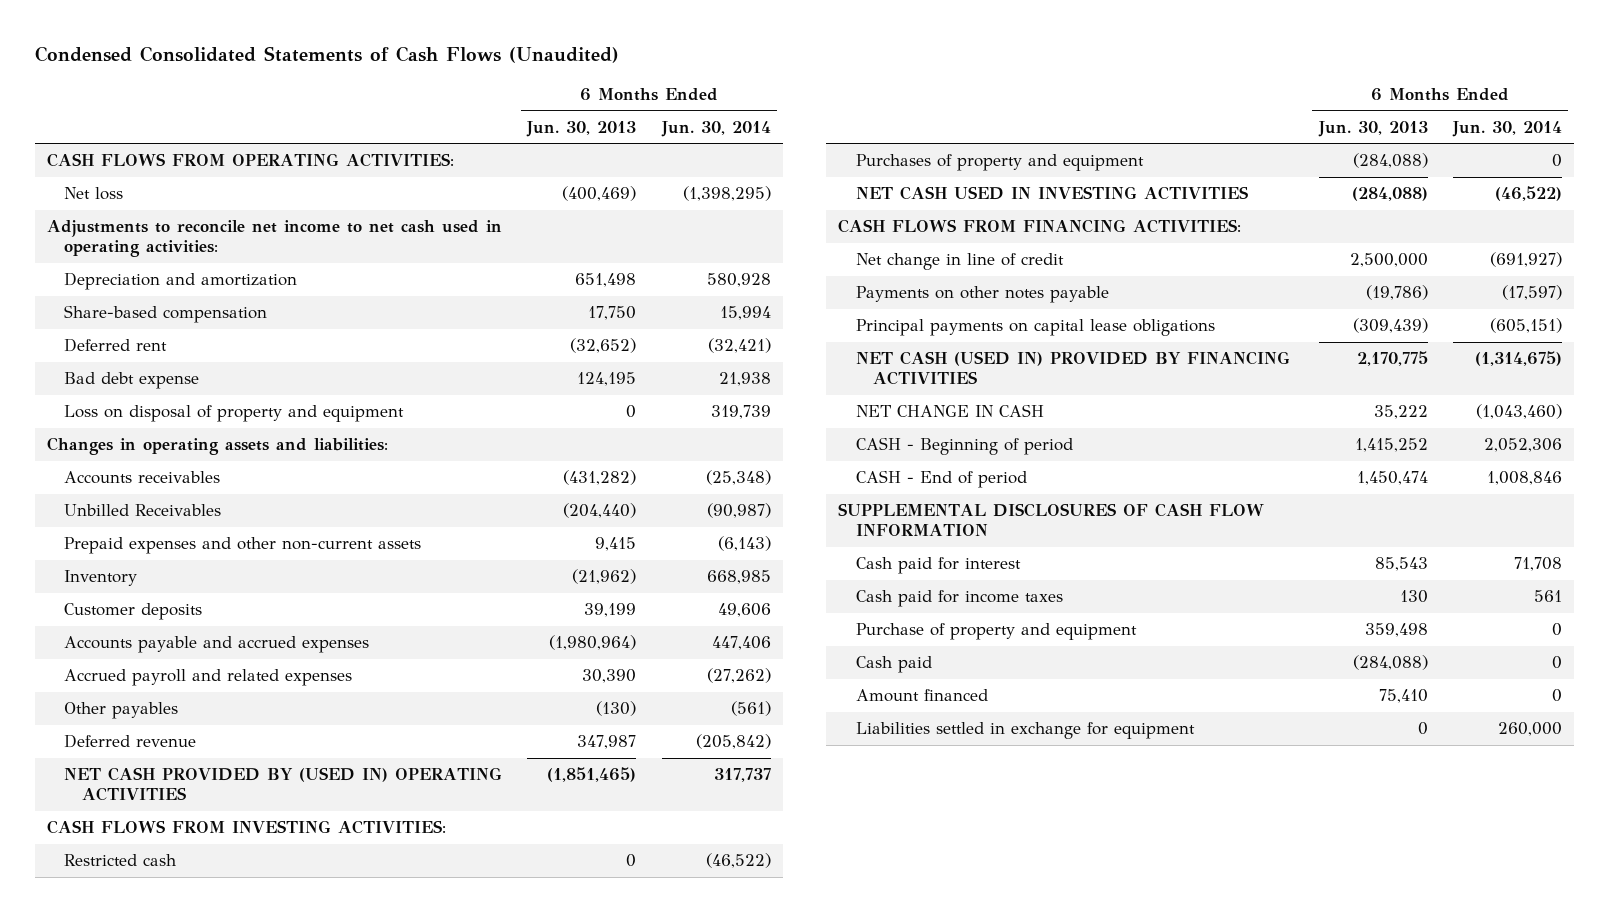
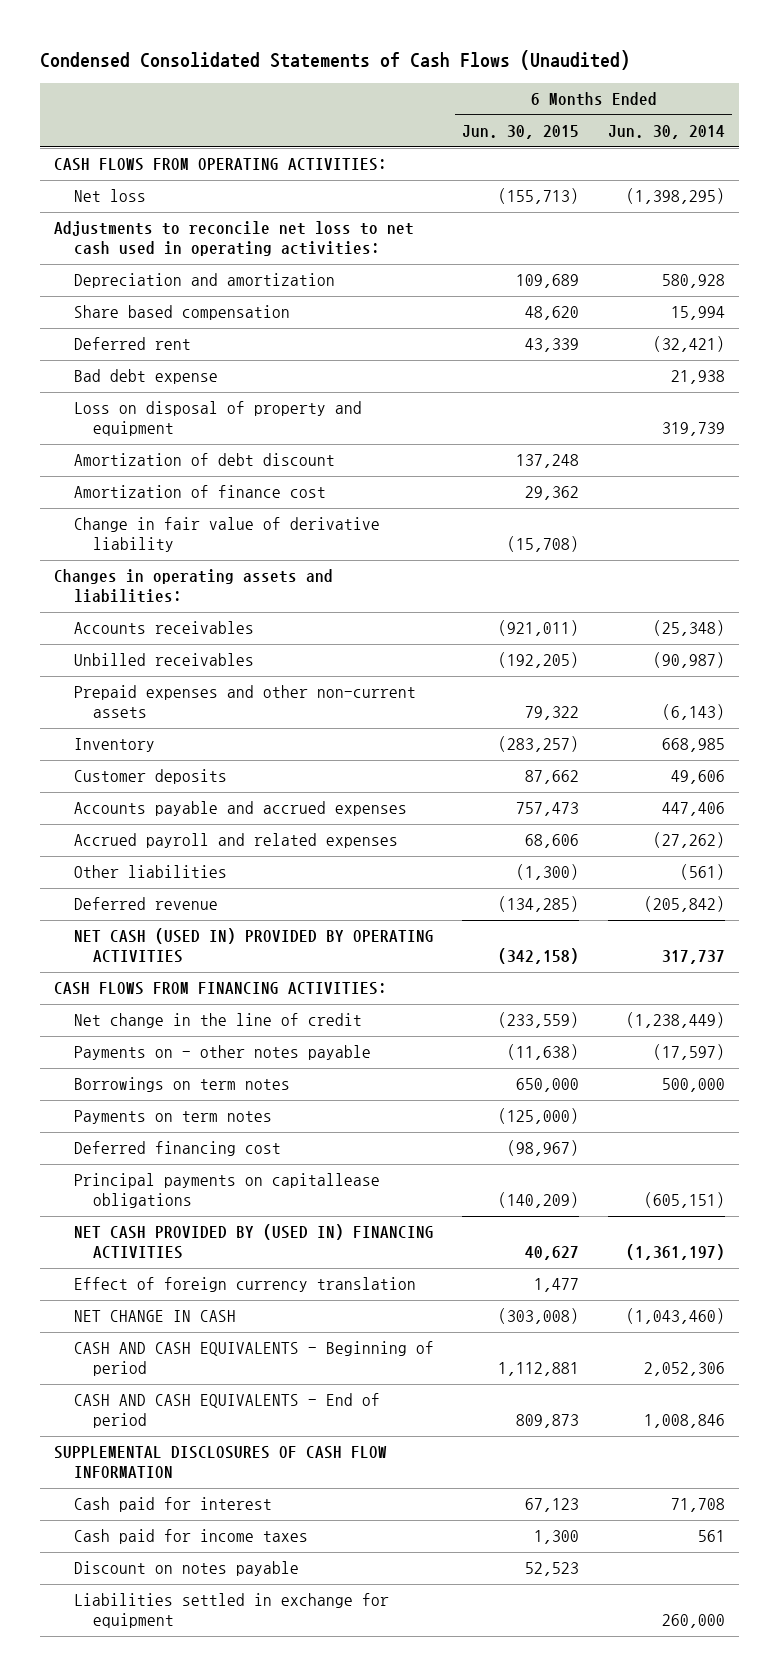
- | 6 Months Ended Jun. 30, 2013 | 6 Months Ended Jun. 30, 2014
+ | 6 Months Ended Jun. 30, 2015 | 6 Months Ended Jun. 30, 2014
- Adjustments to reconcile net income to net cash used in operating activities:
+ Adjustments to reconcile net loss to net cash used in operating activities:
- Share-based compensation | 17,750 | 15,994
+ Share based compensation | 48,620 | 15,994
+ Amortization of debt discount | 137,248 |
+ Amortization of finance cost | 29,362 |
+ Change in fair value of derivative liability | (15,708) |
- Unbilled Receivables | (204,440) | (90,987)
+ Unbilled receivables | (192,205) | (90,987)
- Other payables | (130) | (561)
+ Other liabilities | (1,300) | (561)
- NET CASH PROVIDED BY (USED IN) OPERATING ACTIVITIES | (1,851,465) | 317,737
- CASH FLOWS FROM INVESTING ACTIVITIES:
- Restricted cash | 0 | (46,522)
- Purchases of property and equipment | (284,088) | 0
- NET CASH USED IN INVESTING ACTIVITIES | (284,088) | (46,522)
+ NET CASH (USED IN) PROVIDED BY OPERATING ACTIVITIES | (342,158) | 317,737
- Net change in line of credit | 2,500,000 | (691,927)
- Payments on other notes payable | (19,786) | (17,597)
- Principal payments on capital lease obligations | (309,439) | (605,151)
- NET CASH (USED IN) PROVIDED BY FINANCING ACTIVITIES | 2,170,775 | (1,314,675)
+ Net change in the line of credit | (233,559) | (1,238,449)
+ Payments on - other notes payable | (11,638) | (17,597)
+ Borrowings on term notes | 650,000 | 500,000
+ Payments on term notes | (125,000) |
+ Deferred financing cost | (98,967) |
+ Principal payments on capitallease obligations | (140,209) | (605,151)
+ NET CASH PROVIDED BY (USED IN) FINANCING ACTIVITIES | 40,627 | (1,361,197)
+ Effect of foreign currency translation | 1,477 |
- CASH - Beginning of period | 1,415,252 | 2,052,306
- CASH - End of period | 1,450,474 | 1,008,846
+ CASH AND CASH EQUIVALENTS - Beginning of period | 1,112,881 | 2,052,306
+ CASH AND CASH EQUIVALENTS - End of period | 809,873 | 1,008,846
- Purchase of property and equipment | 359,498 | 0
- Cash paid | (284,088) | 0
- Amount financed | 75,410 | 0
+ Discount on notes payable | 52,523 |

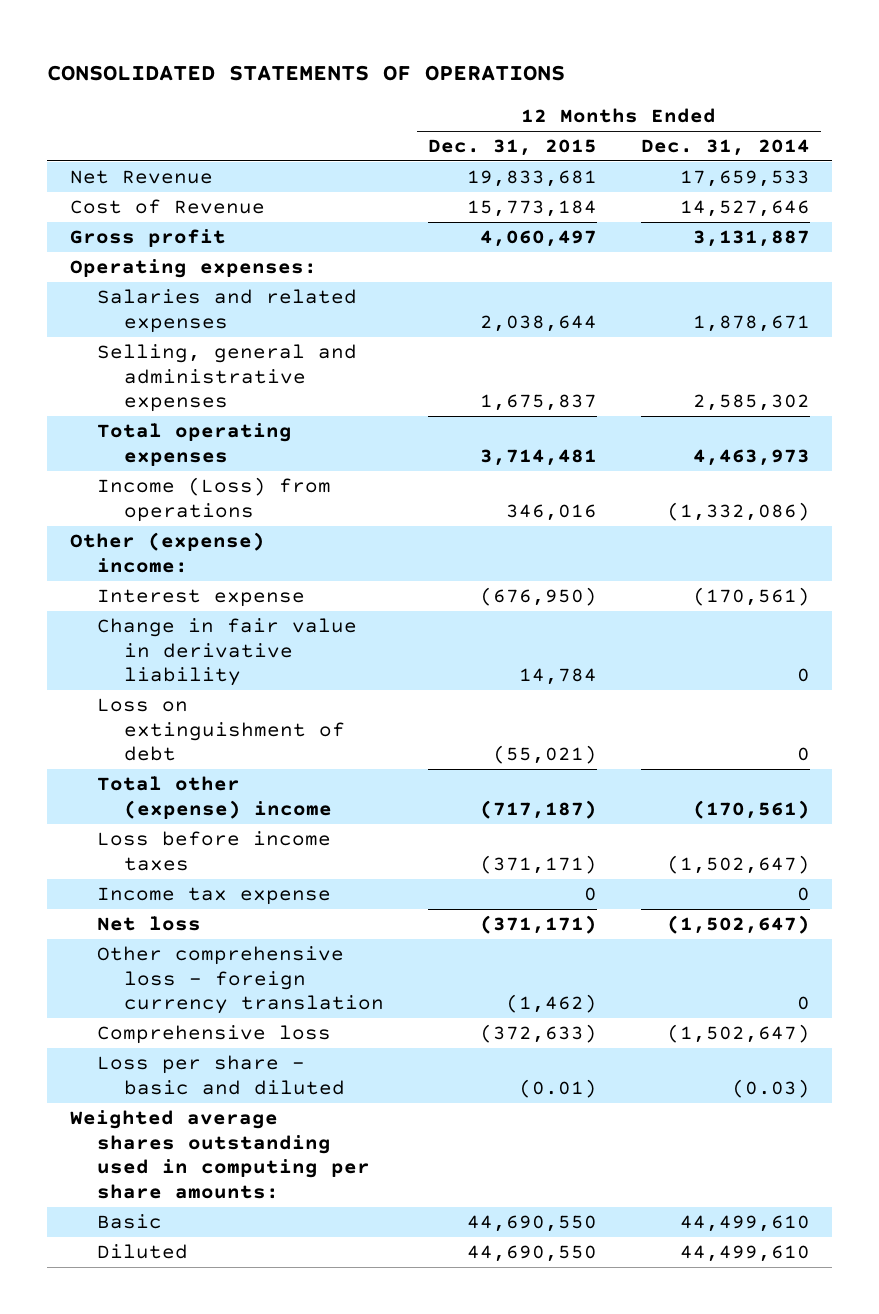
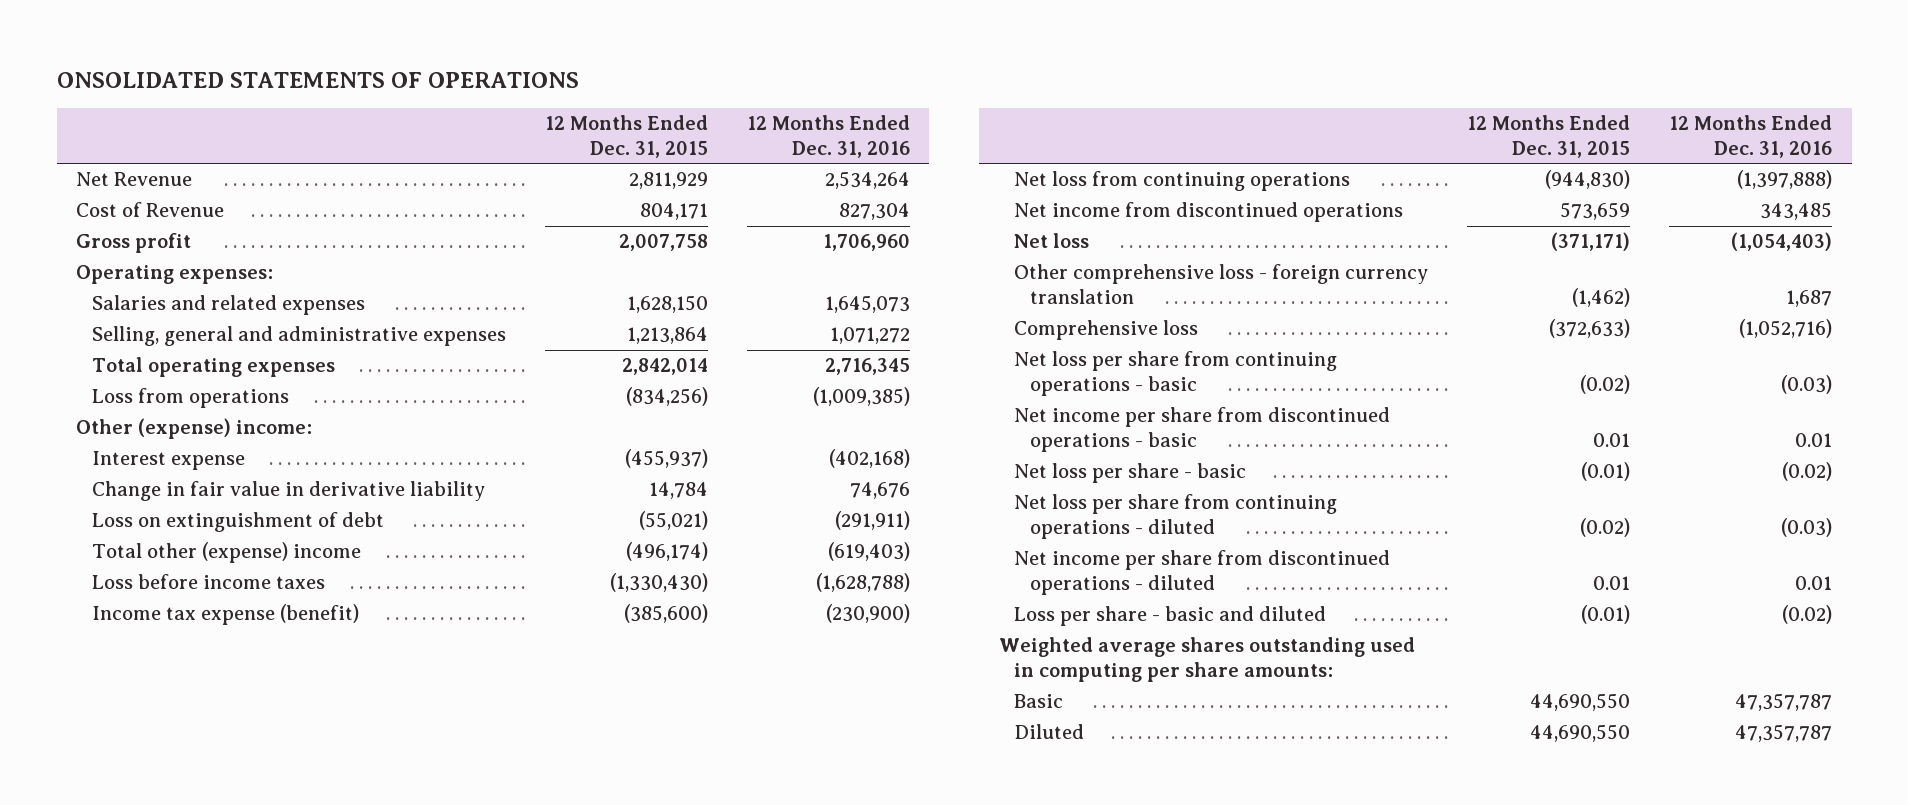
- CONSOLIDATED STATEMENTS OF OPERATIONS
+ ONSOLIDATED STATEMENTS OF OPERATIONS
- | 12 Months Ended Dec. 31, 2015 | 12 Months Ended Dec. 31, 2014
+ | 12 Months Ended Dec. 31, 2015 | 12 Months Ended Dec. 31, 2016
- Net Revenue | 19,833,681 | 17,659,533
- Cost of Revenue | 15,773,184 | 14,527,646
- Gross profit | 4,060,497 | 3,131,887
+ Net Revenue | 2,811,929 | 2,534,264
+ Cost of Revenue | 804,171 | 827,304
+ Gross profit | 2,007,758 | 1,706,960
- Salaries and related expenses | 2,038,644 | 1,878,671
- Selling, general and administrative expenses | 1,675,837 | 2,585,302
- Total operating expenses | 3,714,481 | 4,463,973
- Income (Loss) from operations | 346,016 | (1,332,086)
+ Salaries and related expenses | 1,628,150 | 1,645,073
+ Selling, general and administrative expenses | 1,213,864 | 1,071,272
+ Total operating expenses | 2,842,014 | 2,716,345
+ Loss from operations | (834,256) | (1,009,385)
- Interest expense | (676,950) | (170,561)
+ Interest expense | (455,937) | (402,168)
- Total other (expense) income | (717,187) | (170,561)
- Loss before income taxes | (371,171) | (1,502,647)
- Income tax expense | 0 | 0
+ Total other (expense) income | (496,174) | (619,403)
+ Loss before income taxes | (1,330,430) | (1,628,788)
+ Income tax expense (benefit) | (385,600) | (230,900)
+ Net loss from continuing operations | (944,830) | (1,397,888)
+ Net income from discontinued operations | 573,659 | 343,485
+ Net loss per share from continuing operations - basic | (0.02) | (0.03)
+ Net income per share from discontinued operations - basic | 0.01 | 0.01
+ Net loss per share - basic | (0.01) | (0.02)
+ Net loss per share from continuing operations - diluted | (0.02) | (0.03)
+ Net income per share from discontinued operations - diluted | 0.01 | 0.01

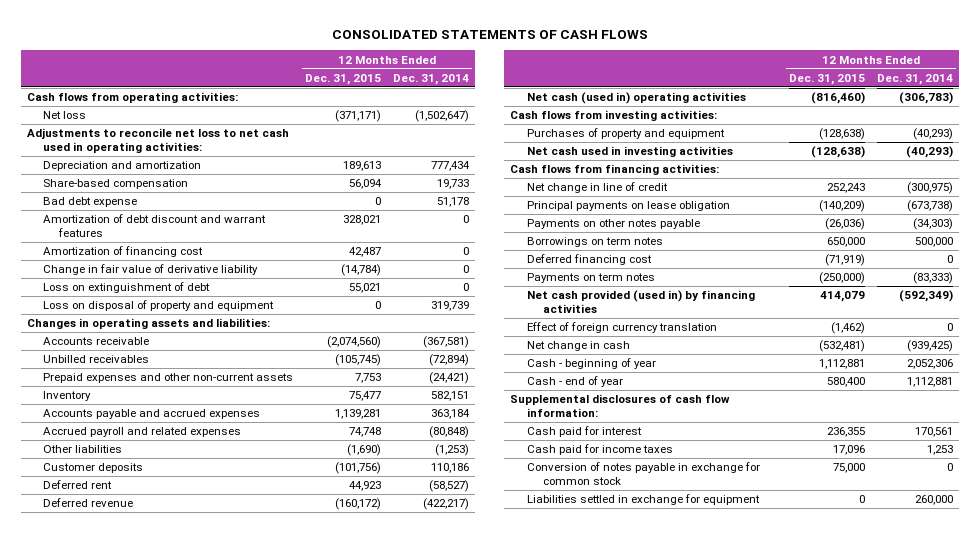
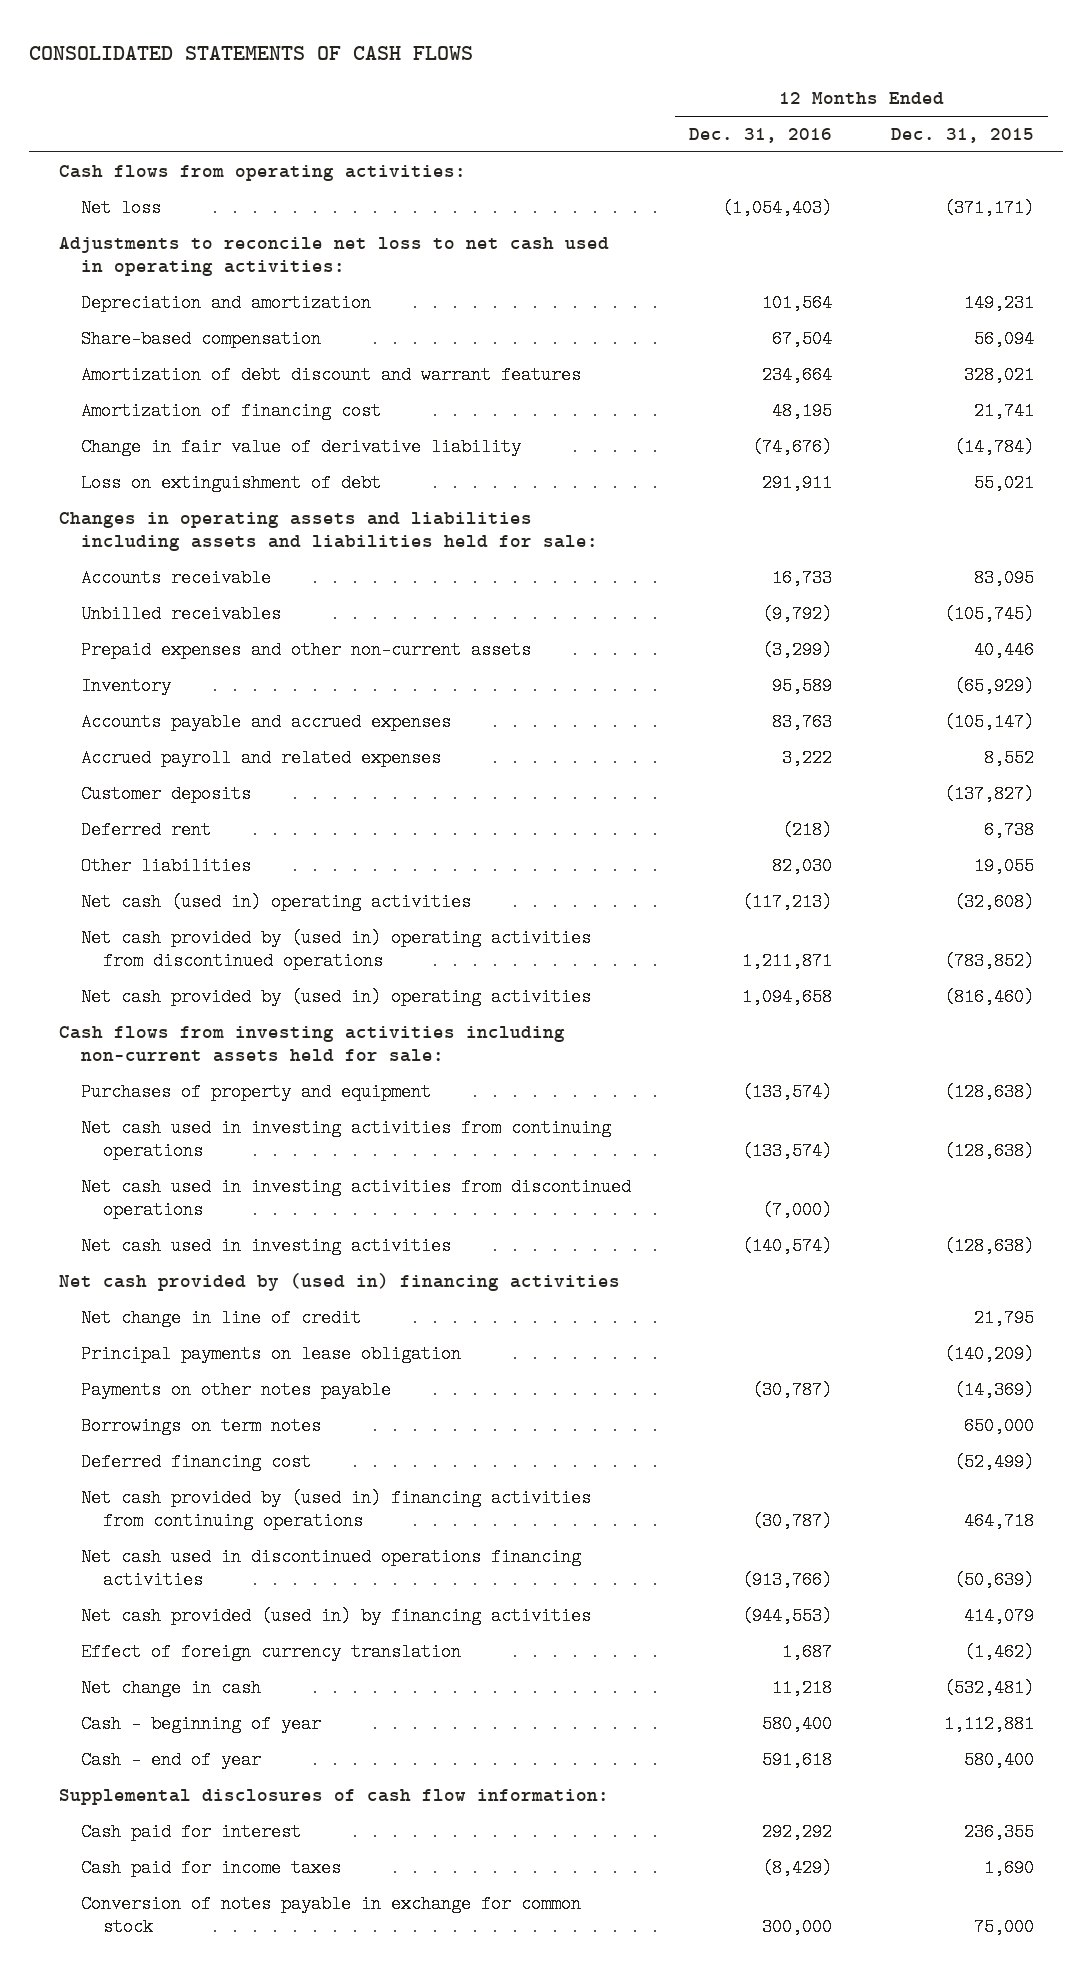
- | 12 Months Ended Dec. 31, 2015 | 12 Months Ended Dec. 31, 2014
+ | 12 Months Ended Dec. 31, 2016 | 12 Months Ended Dec. 31, 2015
- Depreciation and amortization | 189,613 | 777,434
+ Depreciation and amortization | 101,564 | 149,231
- Bad debt expense | 0 | 51,178
- Amortization of financing cost | 42,487 | 0
+ Amortization of financing cost | 48,195 | 21,741
- Loss on disposal of property and equipment | 0 | 319,739
- Changes in operating assets and liabilities:
- Accounts receivable | (2,074,560) | (367,581)
+ Changes in operating assets and liabilities including assets and liabilities held for sale:
+ Accounts receivable | 16,733 | 83,095
- Prepaid expenses and other non-current assets | 7,753 | (24,421)
- Inventory | 75,477 | 582,151
- Accounts payable and accrued expenses | 1,139,281 | 363,184
- Accrued payroll and related expenses | 74,748 | (80,848)
- Other liabilities | (1,690) | (1,253)
- Customer deposits | (101,756) | 110,186
- Deferred rent | 44,923 | (58,527)
- Deferred revenue | (160,172) | (422,217)
- Net cash (used in) operating activities | (816,460) | (306,783)
- Cash flows from investing activities:
+ Prepaid expenses and other non-current assets | (3,299) | 40,446
+ Inventory | 95,589 | (65,929)
+ Accounts payable and accrued expenses | 83,763 | (105,147)
+ Accrued payroll and related expenses | 3,222 | 8,552
+ Customer deposits | | (137,827)
+ Deferred rent | (218) | 6,738
+ Other liabilities | 82,030 | 19,055
+ Net cash (used in) operating activities | (117,213) | (32,608)
+ Net cash provided by (used in) operating activities from discontinued operations | 1,211,871 | (783,852)
+ Net cash provided by (used in) operating activities | 1,094,658 | (816,460)
+ Cash flows from investing activities including non-current assets held for sale:
+ Net cash used in investing activities from continuing operations | (133,574) | (128,638)
+ Net cash used in investing activities from discontinued operations | (7,000) |
- Cash flows from financing activities:
- Net change in line of credit | 252,243 | (300,975)
+ Net cash provided by (used in) financing activities
+ Net change in line of credit | | 21,795
- Payments on other notes payable | (26,036) | (34,303)
+ Payments on other notes payable | (30,787) | (14,369)
- Deferred financing cost | (71,919) | 0
- Payments on term notes | (250,000) | (83,333)
+ Deferred financing cost | | (52,499)
+ Net cash provided by (used in) financing activities from continuing operations | (30,787) | 464,718
+ Net cash used in discontinued operations financing activities | (913,766) | (50,639)
- Cash paid for income taxes | 17,096 | 1,253
+ Cash paid for income taxes | (8,429) | 1,690
- Liabilities settled in exchange for equipment | 0 | 260,000

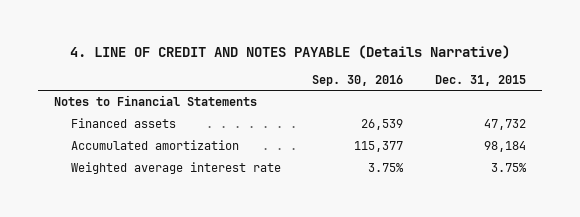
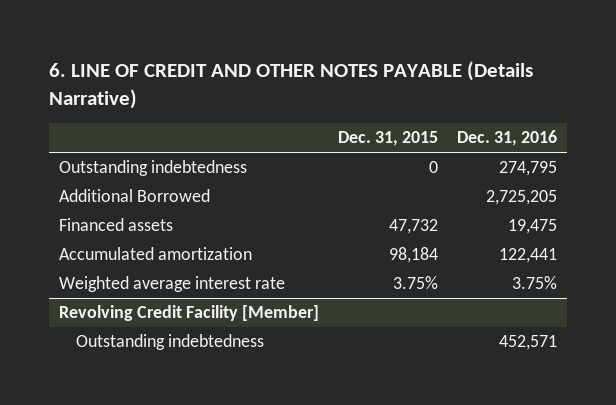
- 4. LINE OF CREDIT AND NOTES PAYABLE (Details Narrative)
+ 6. LINE OF CREDIT AND OTHER NOTES PAYABLE (Details Narrative)
- | Sep. 30, 2016 | Dec. 31, 2015
+ | Dec. 31, 2015 | Dec. 31, 2016
- Notes to Financial Statements
+ Outstanding indebtedness | 0 | 274,795
+ Additional Borrowed | | 2,725,205
+ Revolving Credit Facility [Member]
+ Outstanding indebtedness | | 452,571

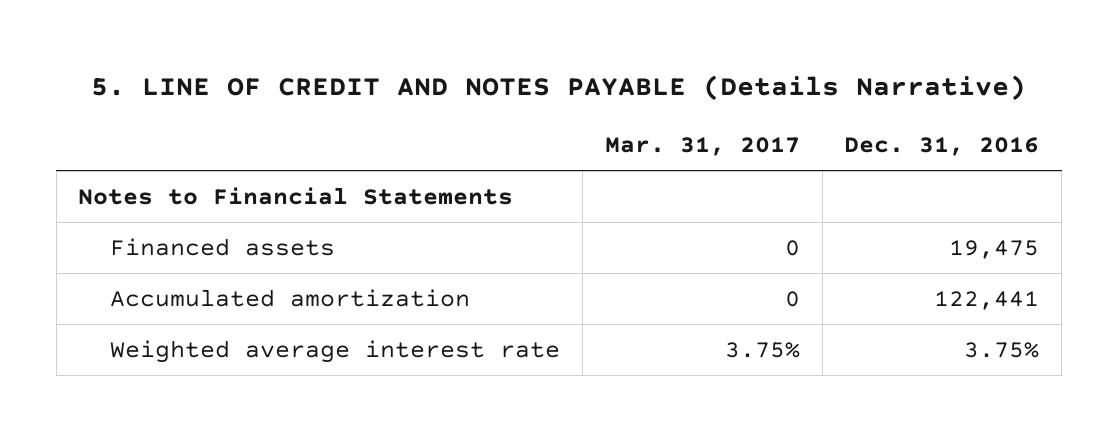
- 6. LINE OF CREDIT AND OTHER NOTES PAYABLE (Details Narrative)
+ 5. LINE OF CREDIT AND NOTES PAYABLE (Details Narrative)
- | Dec. 31, 2015 | Dec. 31, 2016
+ | Mar. 31, 2017 | Dec. 31, 2016
- Outstanding indebtedness | 0 | 274,795
- Additional Borrowed | | 2,725,205
+ Notes to Financial Statements
- Revolving Credit Facility [Member]
- Outstanding indebtedness | | 452,571

